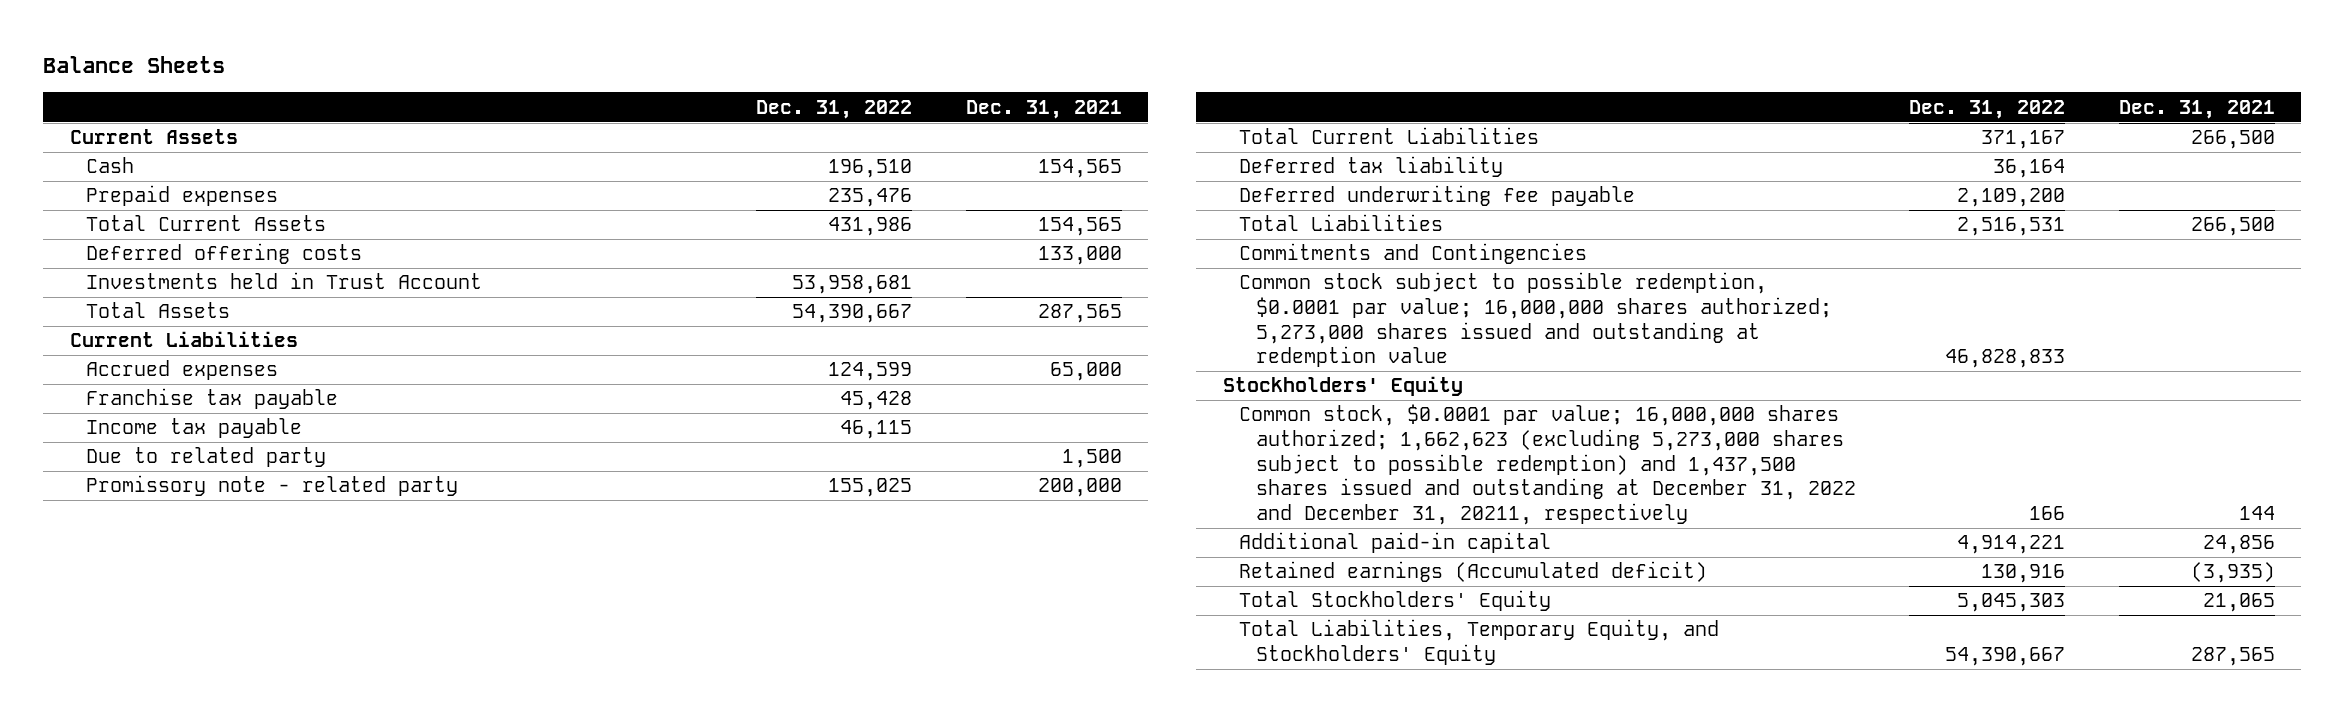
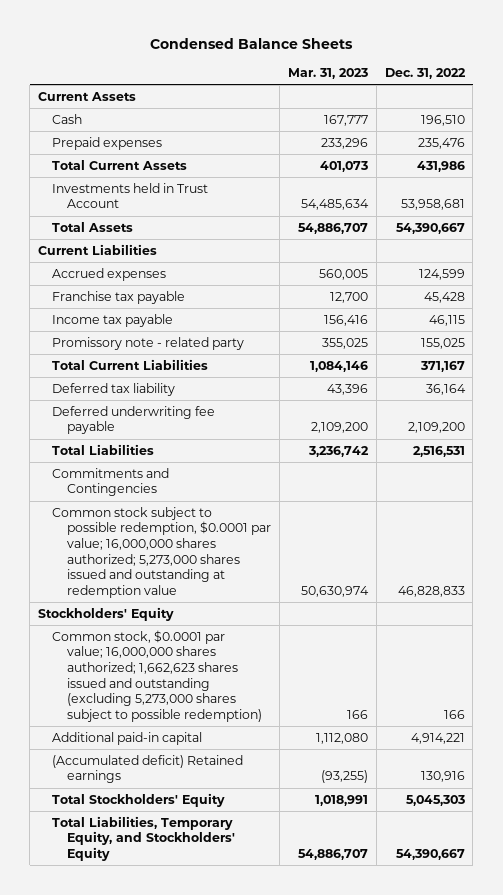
- Balance Sheets
+ Condensed Balance Sheets
- | Dec. 31, 2022 | Dec. 31, 2021
+ | Mar. 31, 2023 | Dec. 31, 2022
- Deferred offering costs | | 133,000
- Due to related party | | 1,500
- Common stock, $0.0001 par value; 16,000,000 shares authorized; 1,662,623 (excluding 5,273,000 shares subject to possible redemption) and 1,437,500 shares issued and outstanding at December 31, 2022 and December 31, 20211, respectively | 166 | 144
+ Common stock, $0.0001 par value; 16,000,000 shares authorized; 1,662,623 shares issued and outstanding (excluding 5,273,000 shares subject to possible redemption) | 166 | 166
- Retained earnings (Accumulated deficit) | 130,916 | (3,935)
+ (Accumulated deficit) Retained earnings | (93,255) | 130,916

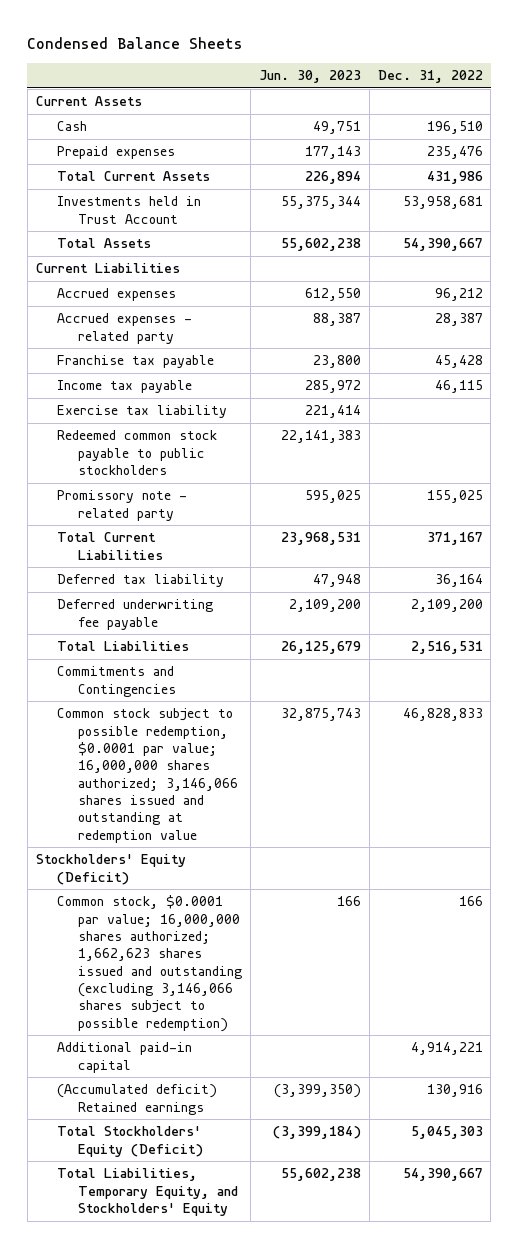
- | Mar. 31, 2023 | Dec. 31, 2022
+ | Jun. 30, 2023 | Dec. 31, 2022
- Accrued expenses | 560,005 | 124,599
+ Accrued expenses | 612,550 | 96,212
+ Accrued expenses - related party | 88,387 | 28,387
+ Exercise tax liability | 221,414 |
+ Redeemed common stock payable to public stockholders | 22,141,383 |
- Common stock subject to possible redemption, $0.0001 par value; 16,000,000 shares authorized; 5,273,000 shares issued and outstanding at redemption value | 50,630,974 | 46,828,833
- Stockholders' Equity
- Common stock, $0.0001 par value; 16,000,000 shares authorized; 1,662,623 shares issued and outstanding (excluding 5,273,000 shares subject to possible redemption) | 166 | 166
+ Common stock subject to possible redemption, $0.0001 par value; 16,000,000 shares authorized; 3,146,066 shares issued and outstanding at redemption value | 32,875,743 | 46,828,833
+ Stockholders' Equity (Deficit)
+ Common stock, $0.0001 par value; 16,000,000 shares authorized; 1,662,623 shares issued and outstanding (excluding 3,146,066 shares subject to possible redemption) | 166 | 166
- Total Stockholders' Equity | 1,018,991 | 5,045,303
+ Total Stockholders' Equity (Deficit) | (3,399,184) | 5,045,303

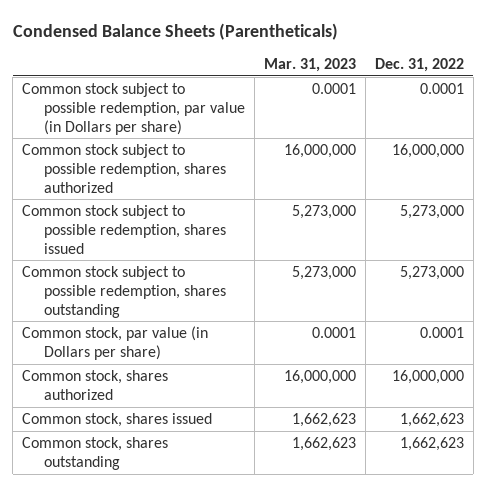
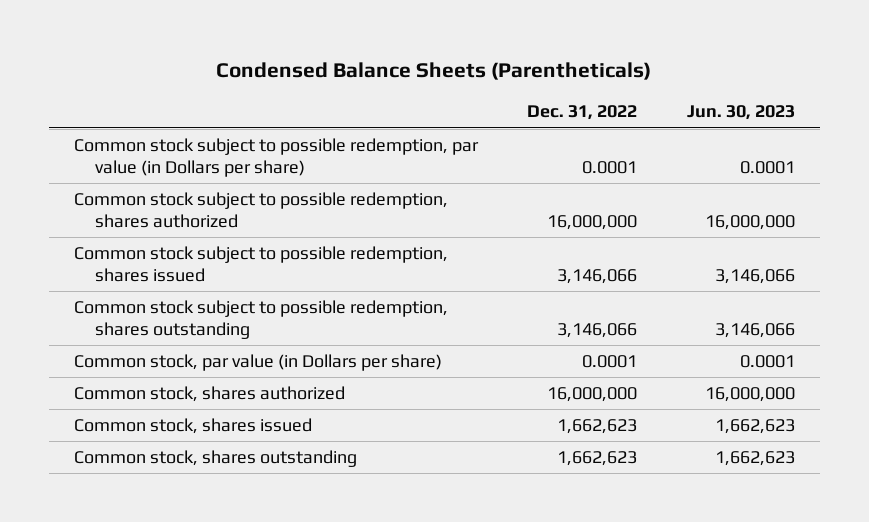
- | Mar. 31, 2023 | Dec. 31, 2022
+ | Dec. 31, 2022 | Jun. 30, 2023
- Common stock subject to possible redemption, shares issued | 5,273,000 | 5,273,000
- Common stock subject to possible redemption, shares outstanding | 5,273,000 | 5,273,000
+ Common stock subject to possible redemption, shares issued | 3,146,066 | 3,146,066
+ Common stock subject to possible redemption, shares outstanding | 3,146,066 | 3,146,066

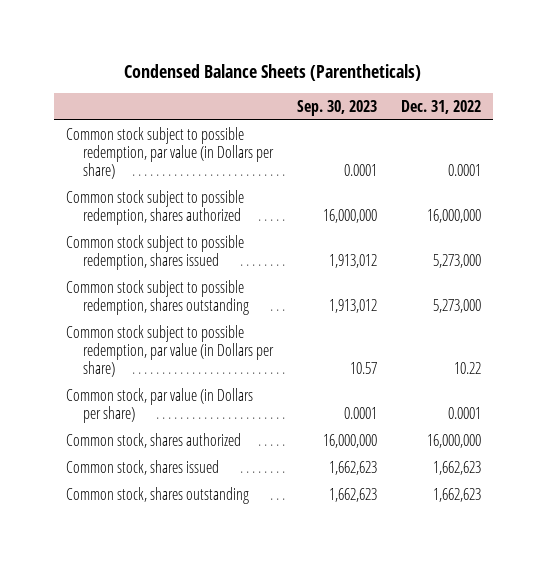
- | Dec. 31, 2022 | Jun. 30, 2023
+ | Sep. 30, 2023 | Dec. 31, 2022
- Common stock subject to possible redemption, shares issued | 3,146,066 | 3,146,066
- Common stock subject to possible redemption, shares outstanding | 3,146,066 | 3,146,066
+ Common stock subject to possible redemption, shares issued | 1,913,012 | 5,273,000
+ Common stock subject to possible redemption, shares outstanding | 1,913,012 | 5,273,000
+ Common stock subject to possible redemption, par value (in Dollars per share) | 10.57 | 10.22

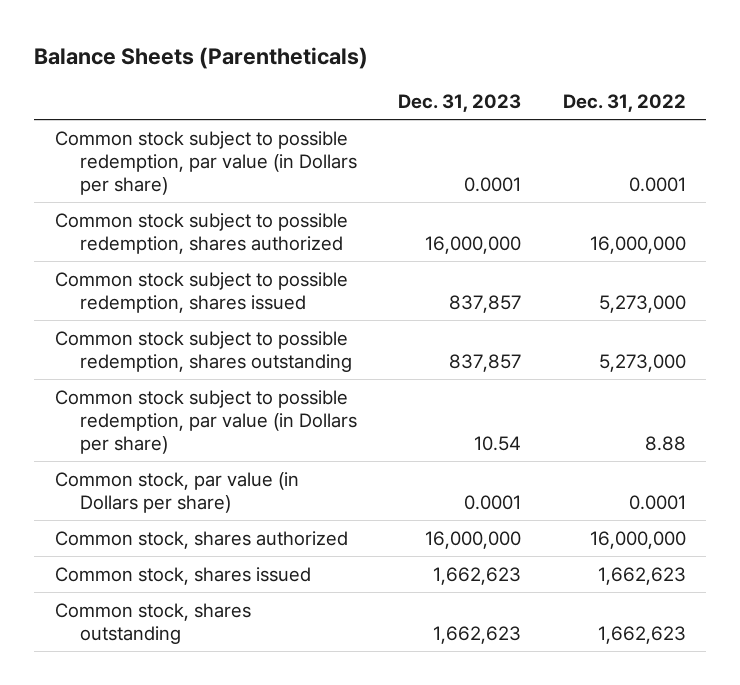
- Condensed Balance Sheets (Parentheticals)
+ Balance Sheets (Parentheticals)
- | Sep. 30, 2023 | Dec. 31, 2022
+ | Dec. 31, 2023 | Dec. 31, 2022
- Common stock subject to possible redemption, par value (in Dollars per share) | 10.57 | 10.22
+ Common stock subject to possible redemption, par value (in Dollars per share) | 10.54 | 8.88

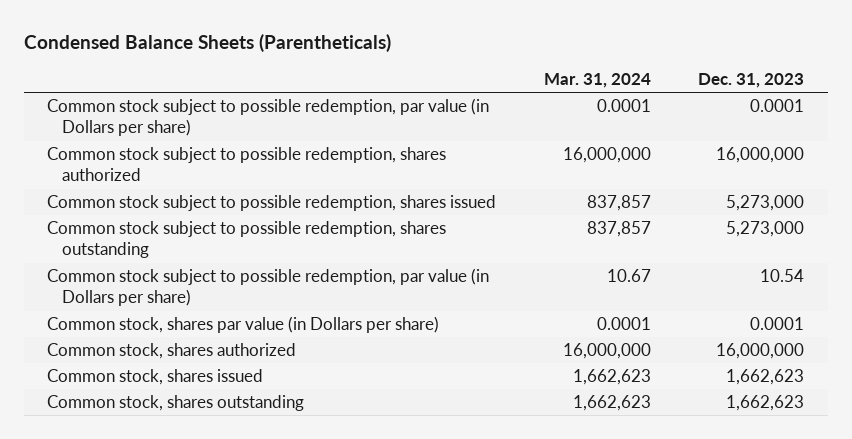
- Balance Sheets (Parentheticals)
+ Condensed Balance Sheets (Parentheticals)
- | Dec. 31, 2023 | Dec. 31, 2022
+ | Mar. 31, 2024 | Dec. 31, 2023
- Common stock subject to possible redemption, shares issued | 837,857 | 5,273,000
- Common stock subject to possible redemption, shares outstanding | 837,857 | 5,273,000
+ Common stock subject to possible redemption, shares issued | 837,857 | 5,273,000
+ Common stock subject to possible redemption, shares outstanding | 837,857 | 5,273,000
- Common stock, par value (in Dollars per share) | 0.0001 | 0.0001
+ Common stock, shares par value (in Dollars per share) | 0.0001 | 0.0001

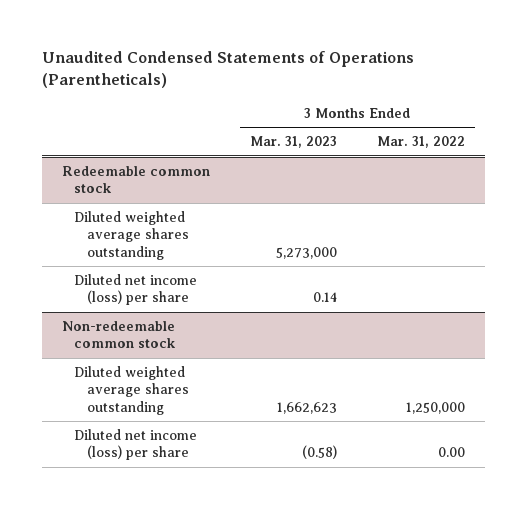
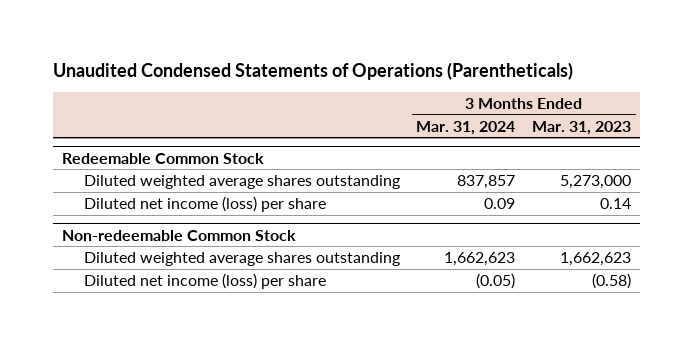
- | 3 Months Ended Mar. 31, 2023 | 3 Months Ended Mar. 31, 2022
+ | 3 Months Ended Mar. 31, 2024 | 3 Months Ended Mar. 31, 2023
- Redeemable common stock
+ Redeemable Common Stock
- Non-redeemable common stock
+ Non-redeemable Common Stock

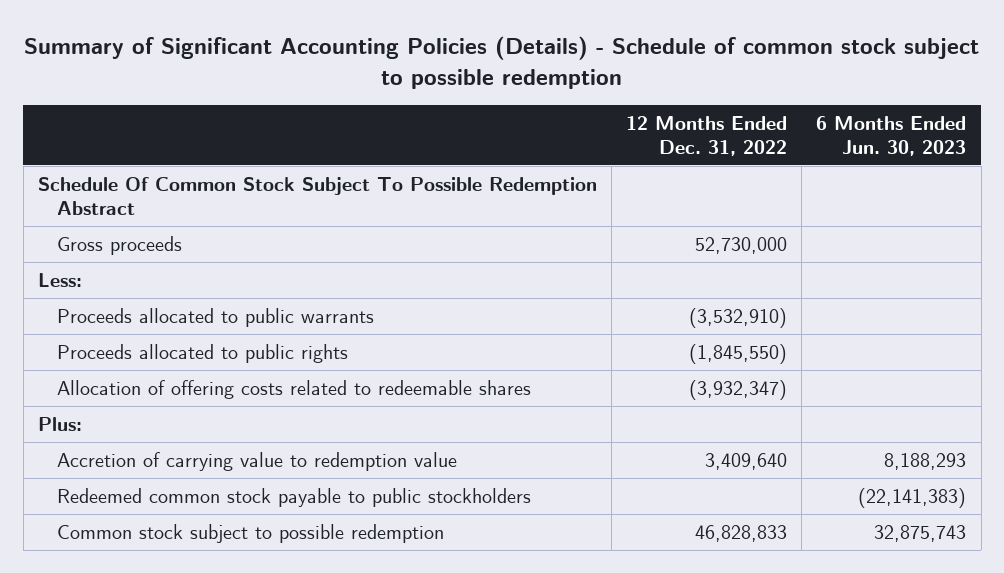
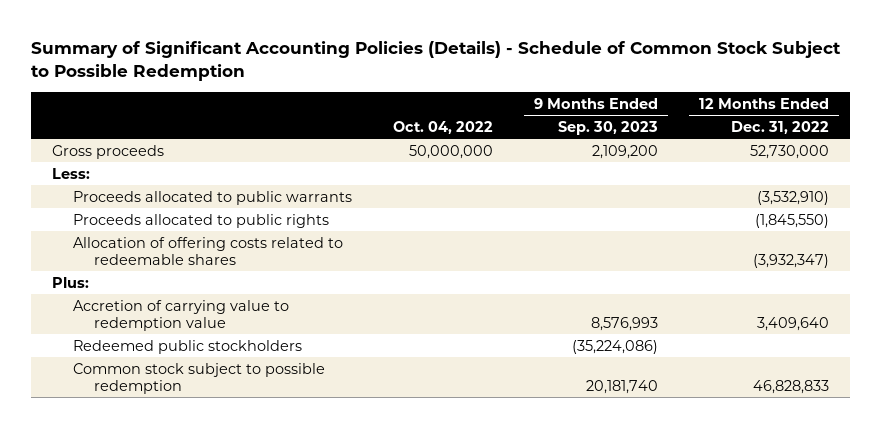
- Summary of Significant Accounting Policies (Details) - Schedule of common stock subject to possible redemption
+ Summary of Significant Accounting Policies (Details) - Schedule of Common Stock Subject to Possible Redemption
- | 12 Months Ended Dec. 31, 2022 | 6 Months Ended Jun. 30, 2023
+ | Oct. 04, 2022 | 9 Months Ended Sep. 30, 2023 | 12 Months Ended Dec. 31, 2022
- Schedule Of Common Stock Subject To Possible Redemption Abstract
- Redeemed common stock payable to public stockholders | | (22,141,383)
+ Redeemed public stockholders | | (35,224,086) |

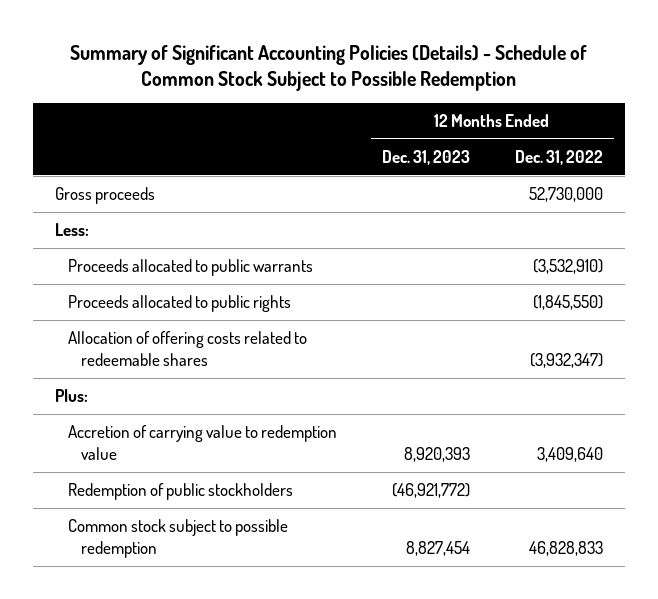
- | Oct. 04, 2022 | 9 Months Ended Sep. 30, 2023 | 12 Months Ended Dec. 31, 2022
+ | 12 Months Ended Dec. 31, 2023 | 12 Months Ended Dec. 31, 2022
- Redeemed public stockholders | | (35,224,086) |
+ Redemption of public stockholders | (46,921,772) |

